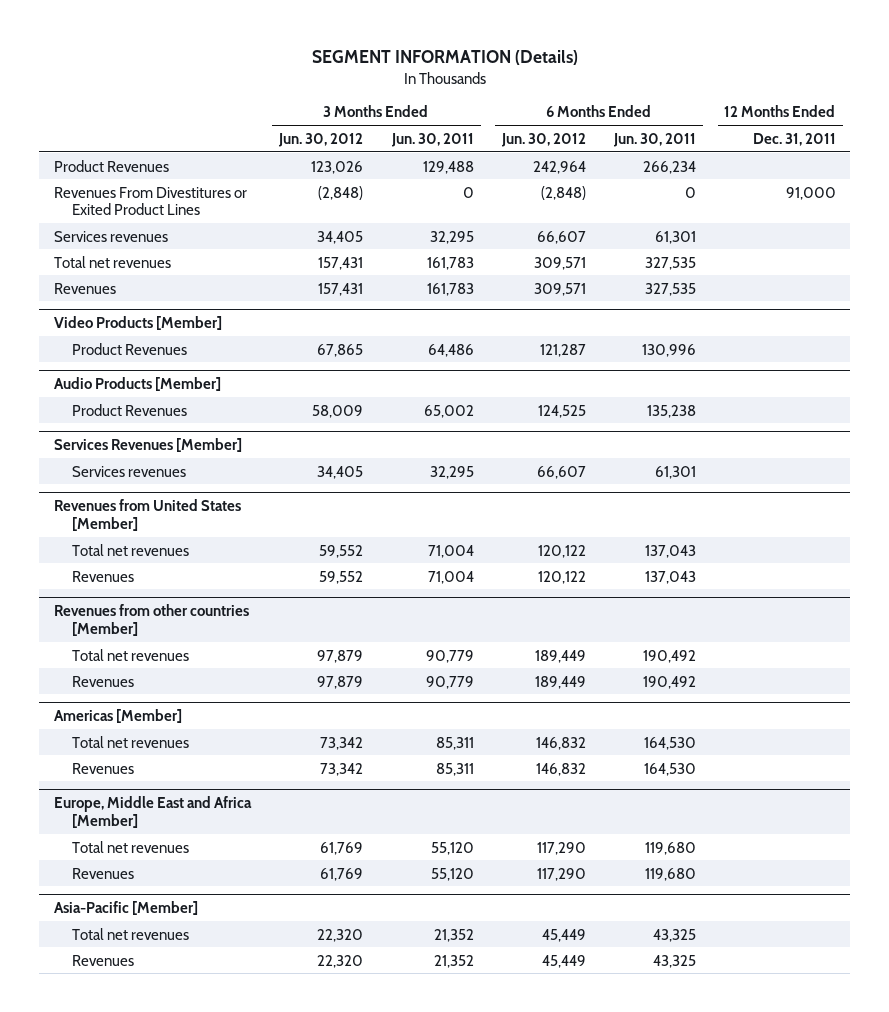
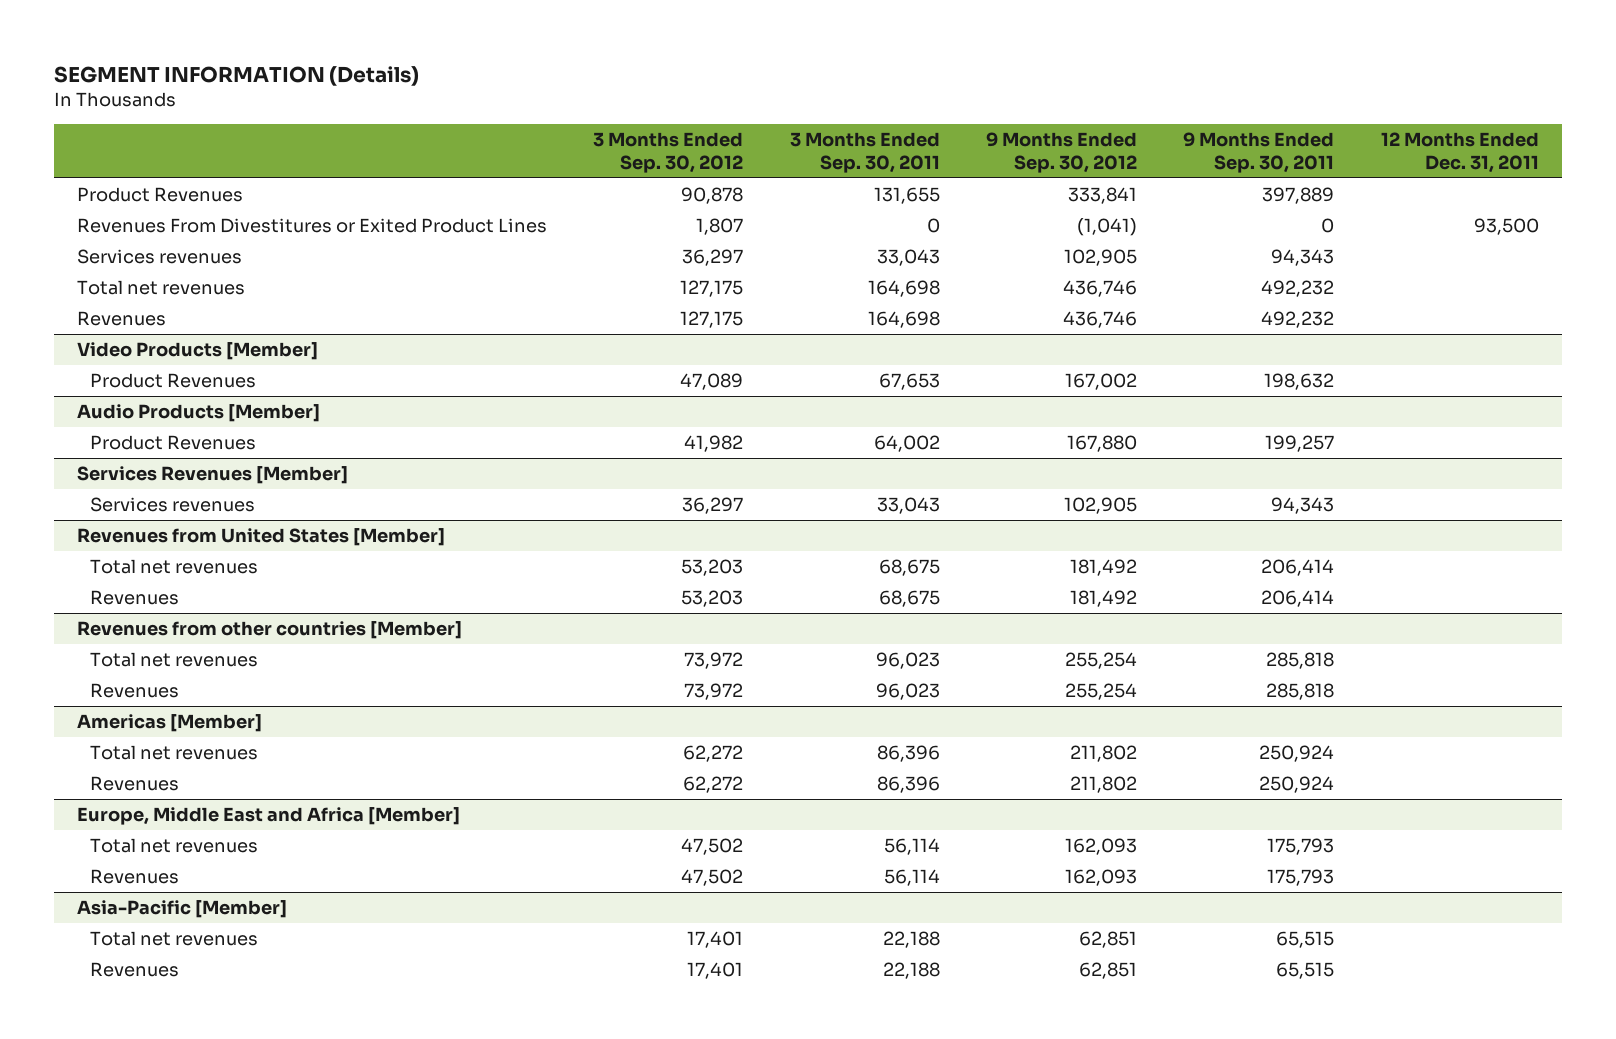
- | 3 Months Ended Jun. 30, 2012 | 3 Months Ended Jun. 30, 2011 | 6 Months Ended Jun. 30, 2012 | 6 Months Ended Jun. 30, 2011 | 12 Months Ended Dec. 31, 2011
+ | 3 Months Ended Sep. 30, 2012 | 3 Months Ended Sep. 30, 2011 | 9 Months Ended Sep. 30, 2012 | 9 Months Ended Sep. 30, 2011 | 12 Months Ended Dec. 31, 2011
- Revenues From Divestitures or Exited Product Lines | (2,848) | 0 | (2,848) | 0 | 91,000
+ Revenues From Divestitures or Exited Product Lines | 1,807 | 0 | (1,041) | 0 | 93,500

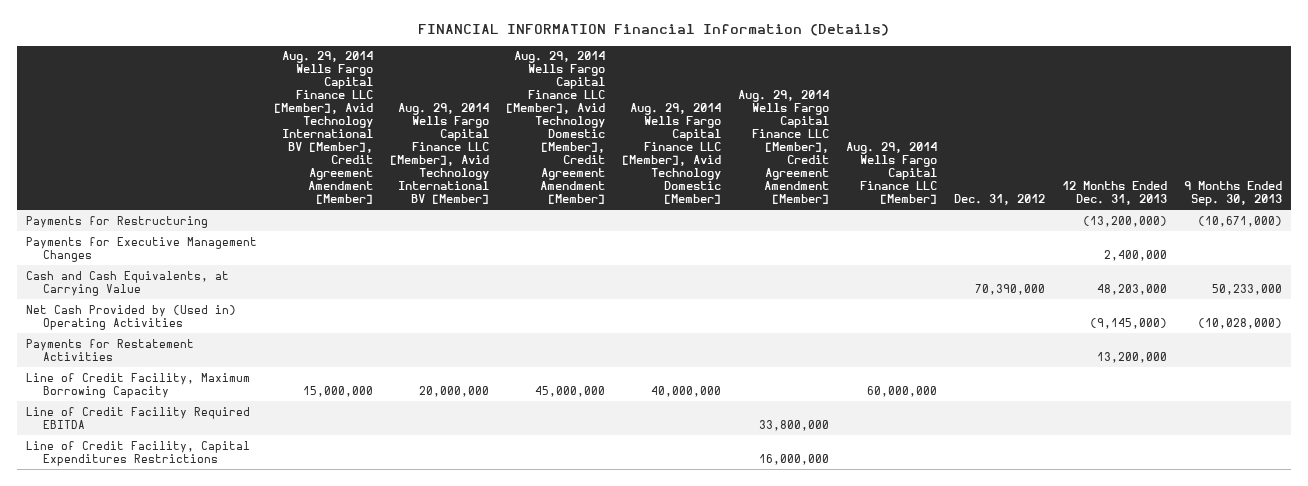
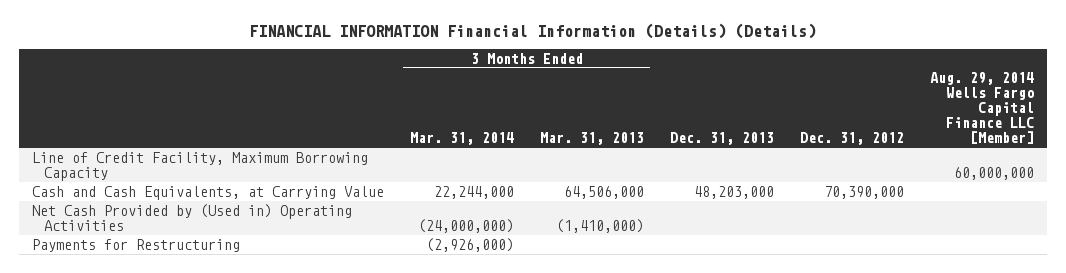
- FINANCIAL INFORMATION Financial Information (Details)
+ FINANCIAL INFORMATION Financial Information (Details) (Details)
- | Aug. 29, 2014 Wells Fargo Capital Finance LLC [Member], Avid Technology International BV [Member], Credit Agreement Amendment [Member] | Aug. 29, 2014 Wells Fargo Capital Finance LLC [Member], Avid Technology International BV [Member] | Aug. 29, 2014 Wells Fargo Capital Finance LLC [Member], Avid Technology Domestic [Member], Credit Agreement Amendment [Member] | Aug. 29, 2014 Wells Fargo Capital Finance LLC [Member], Avid Technology Domestic [Member] | Aug. 29, 2014 Wells Fargo Capital Finance LLC [Member], Credit Agreement Amendment [Member] | Aug. 29, 2014 Wells Fargo Capital Finance LLC [Member] | Dec. 31, 2012 | 12 Months Ended Dec. 31, 2013 | 9 Months Ended Sep. 30, 2013
+ | 3 Months Ended Mar. 31, 2014 | 3 Months Ended Mar. 31, 2013 | Dec. 31, 2013 | Dec. 31, 2012 | Aug. 29, 2014 Wells Fargo Capital Finance LLC [Member]
- Payments for Executive Management Changes | | | | | | | | 2,400,000 |
moved up: Line of Credit Facility, Maximum Borrowing Capacity | | | | | 60,000,000
- Payments for Restatement Activities | | | | | | | | 13,200,000 |
- Line of Credit Facility Required EBITDA | | | | | 33,800,000 | | | |
- Line of Credit Facility, Capital Expenditures Restrictions | | | | | 16,000,000 | | | |
moved down: Payments for Restructuring | (2,926,000) | | | |

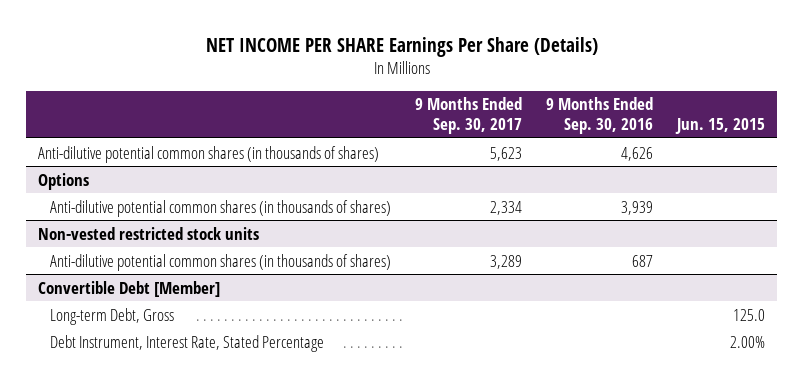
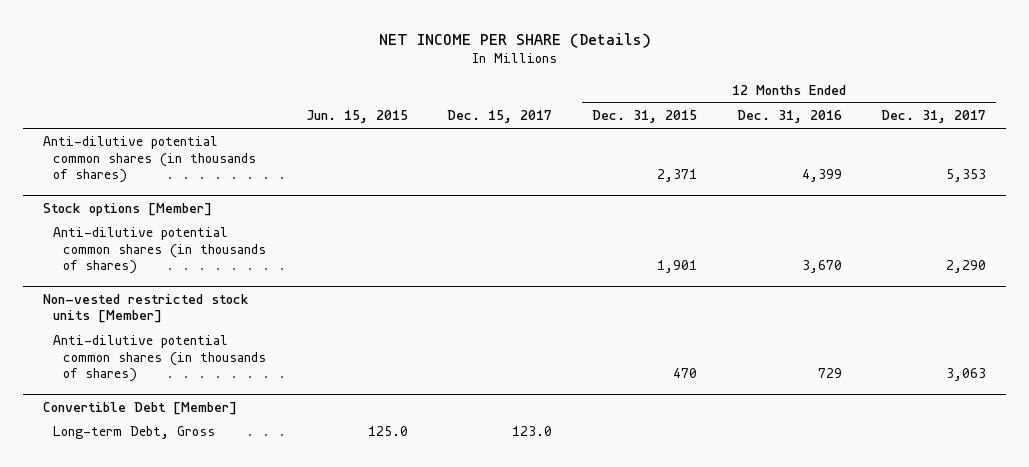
- NET INCOME PER SHARE Earnings Per Share (Details)
+ NET INCOME PER SHARE (Details)
- | 9 Months Ended Sep. 30, 2017 | 9 Months Ended Sep. 30, 2016 | Jun. 15, 2015
+ | Jun. 15, 2015 | Dec. 15, 2017 | 12 Months Ended Dec. 31, 2015 | 12 Months Ended Dec. 31, 2016 | 12 Months Ended Dec. 31, 2017
- Options
+ Stock options [Member]
- Non-vested restricted stock units
+ Non-vested restricted stock units [Member]
@ Convertible Debt [Member]
- Debt Instrument, Interest Rate, Stated Percentage | | | 2.00%

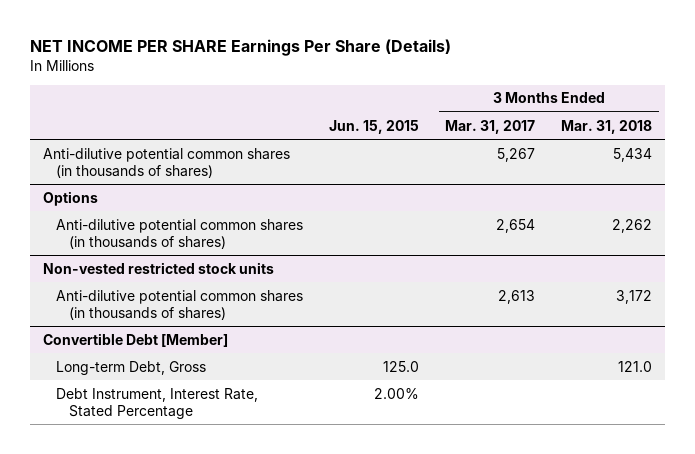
- NET INCOME PER SHARE (Details)
+ NET INCOME PER SHARE Earnings Per Share (Details)
- | Jun. 15, 2015 | Dec. 15, 2017 | 12 Months Ended Dec. 31, 2015 | 12 Months Ended Dec. 31, 2016 | 12 Months Ended Dec. 31, 2017
+ | Jun. 15, 2015 | 3 Months Ended Mar. 31, 2017 | 3 Months Ended Mar. 31, 2018
- Stock options [Member]
+ Options
- Non-vested restricted stock units [Member]
+ Non-vested restricted stock units
@ Convertible Debt [Member]
+ Debt Instrument, Interest Rate, Stated Percentage | 2.00% | |

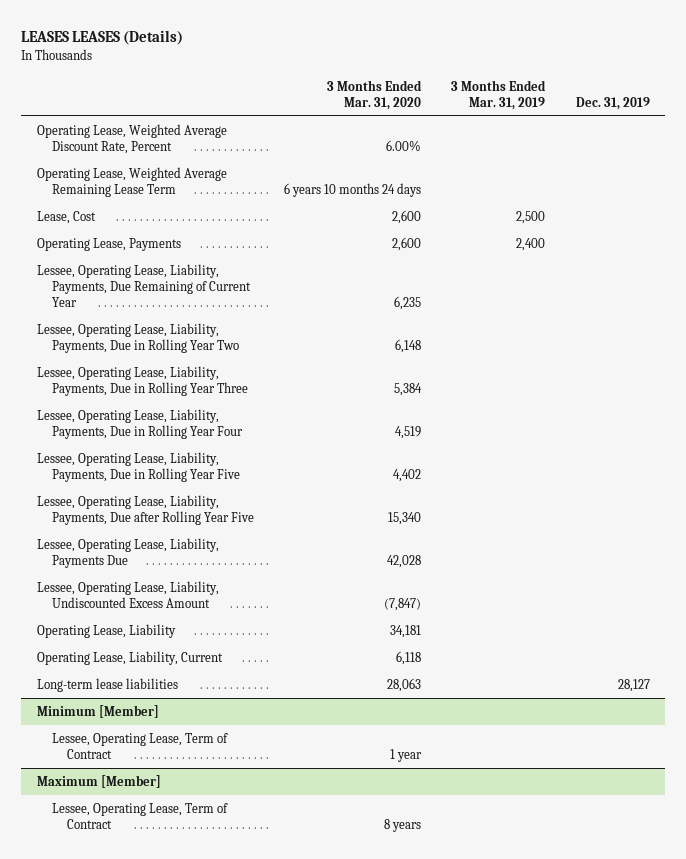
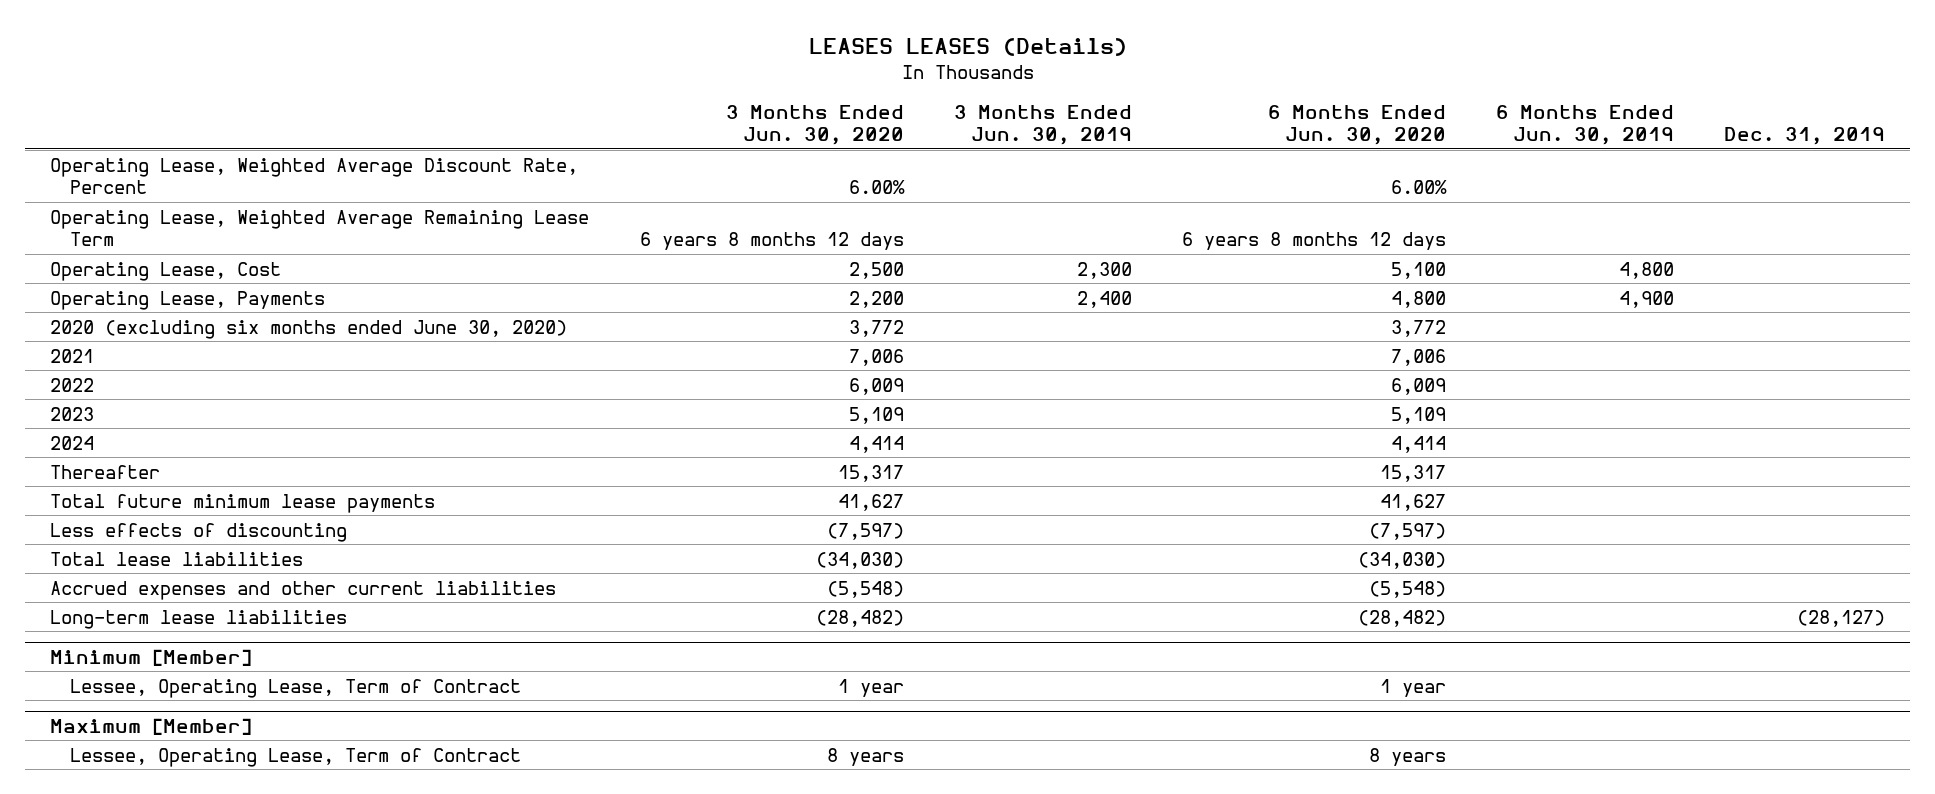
- | 3 Months Ended Mar. 31, 2020 | 3 Months Ended Mar. 31, 2019 | Dec. 31, 2019
+ | 3 Months Ended Jun. 30, 2020 | 3 Months Ended Jun. 30, 2019 | 6 Months Ended Jun. 30, 2020 | 6 Months Ended Jun. 30, 2019 | Dec. 31, 2019
- Lease, Cost | 2,600 | 2,500 |
+ Operating Lease, Cost | 2,500 | 2,300 | 5,100 | 4,800 |
- Lessee, Operating Lease, Liability, Payments, Due Remaining of Current Year | 6,235 | |
- Lessee, Operating Lease, Liability, Payments, Due in Rolling Year Two | 6,148 | |
- Lessee, Operating Lease, Liability, Payments, Due in Rolling Year Three | 5,384 | |
- Lessee, Operating Lease, Liability, Payments, Due in Rolling Year Four | 4,519 | |
- Lessee, Operating Lease, Liability, Payments, Due in Rolling Year Five | 4,402 | |
- Lessee, Operating Lease, Liability, Payments, Due after Rolling Year Five | 15,340 | |
- Lessee, Operating Lease, Liability, Payments Due | 42,028 | |
- Lessee, Operating Lease, Liability, Undiscounted Excess Amount | (7,847) | |
- Operating Lease, Liability | 34,181 | |
- Operating Lease, Liability, Current | 6,118 | |
- Long-term lease liabilities | 28,063 | | 28,127
+ 2020 (excluding six months ended June 30, 2020) | 3,772 | | 3,772 | |
+ 2021 | 7,006 | | 7,006 | |
+ 2022 | 6,009 | | 6,009 | |
+ 2023 | 5,109 | | 5,109 | |
+ 2024 | 4,414 | | 4,414 | |
+ Thereafter | 15,317 | | 15,317 | |
+ Total future minimum lease payments | 41,627 | | 41,627 | |
+ Less effects of discounting | (7,597) | | (7,597) | |
+ Total lease liabilities | (34,030) | | (34,030) | |
+ Accrued expenses and other current liabilities | (5,548) | | (5,548) | |
+ Long-term lease liabilities | (28,482) | | (28,482) | | (28,127)

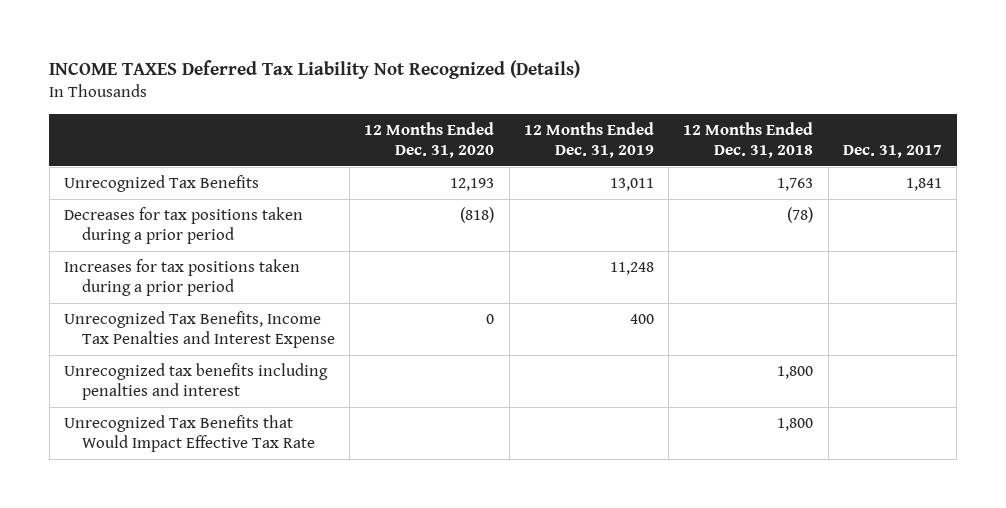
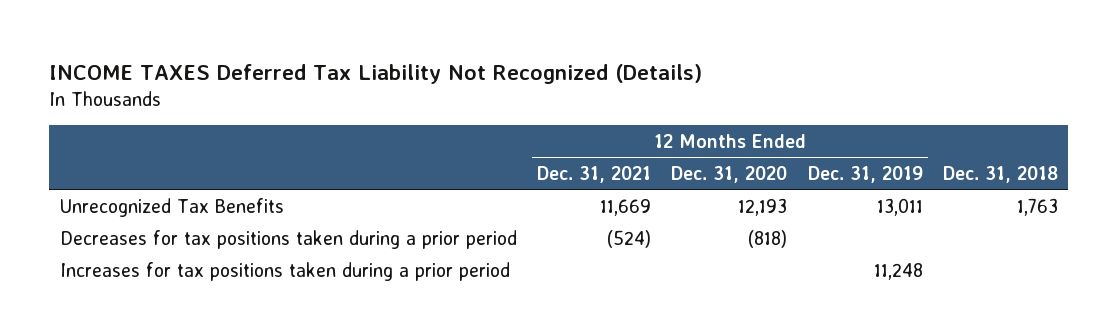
- | 12 Months Ended Dec. 31, 2020 | 12 Months Ended Dec. 31, 2019 | 12 Months Ended Dec. 31, 2018 | Dec. 31, 2017
+ | 12 Months Ended Dec. 31, 2021 | 12 Months Ended Dec. 31, 2020 | 12 Months Ended Dec. 31, 2019 | Dec. 31, 2018
- Unrecognized Tax Benefits, Income Tax Penalties and Interest Expense | 0 | 400 | |
- Unrecognized tax benefits including penalties and interest | | | 1,800 |
- Unrecognized Tax Benefits that Would Impact Effective Tax Rate | | | 1,800 |

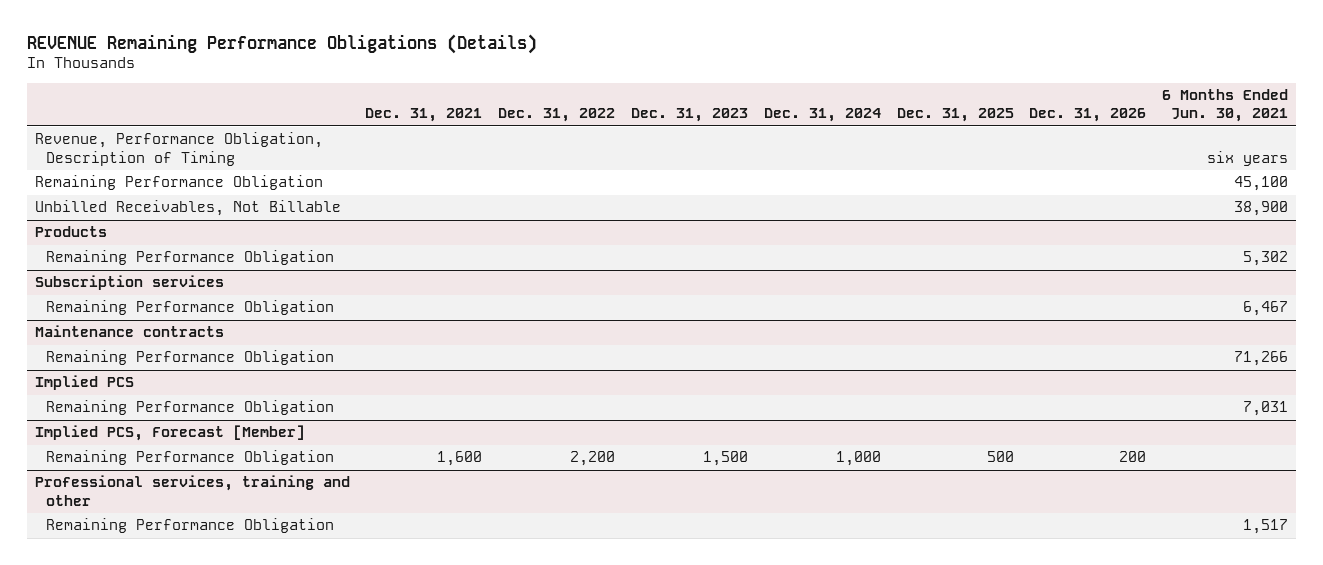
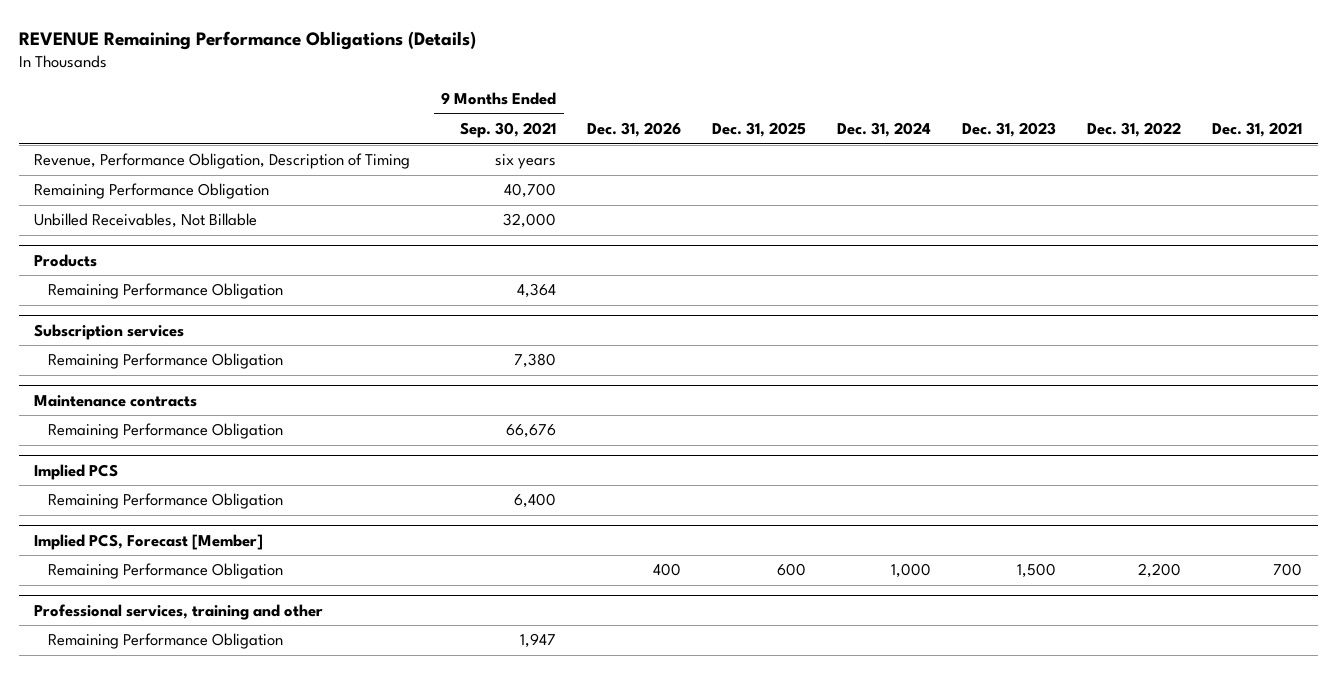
- | Dec. 31, 2021 | Dec. 31, 2022 | Dec. 31, 2023 | Dec. 31, 2024 | Dec. 31, 2025 | Dec. 31, 2026 | 6 Months Ended Jun. 30, 2021
+ | 9 Months Ended Sep. 30, 2021 | Dec. 31, 2026 | Dec. 31, 2025 | Dec. 31, 2024 | Dec. 31, 2023 | Dec. 31, 2022 | Dec. 31, 2021
@ Implied PCS, Forecast [Member]
- Remaining Performance Obligation | 1,600 | 2,200 | 1,500 | 1,000 | 500 | 200 |
+ Remaining Performance Obligation | | 400 | 600 | 1,000 | 1,500 | 2,200 | 700

